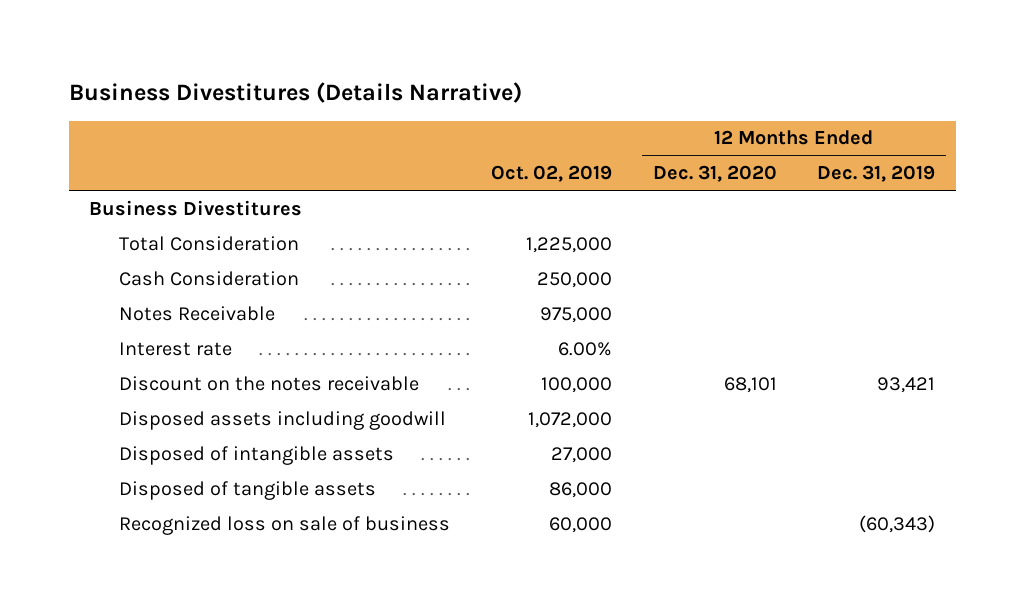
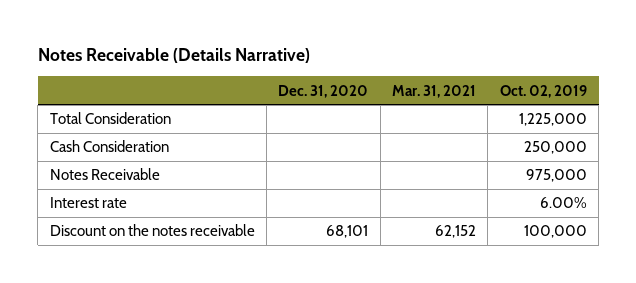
- Business Divestitures (Details Narrative)
+ Notes Receivable (Details Narrative)
- | Oct. 02, 2019 | 12 Months Ended Dec. 31, 2020 | 12 Months Ended Dec. 31, 2019
+ | Dec. 31, 2020 | Mar. 31, 2021 | Oct. 02, 2019
- Business Divestitures
- Disposed assets including goodwill | 1,072,000 | |
- Disposed of intangible assets | 27,000 | |
- Disposed of tangible assets | 86,000 | |
- Recognized loss on sale of business | 60,000 | | (60,343)

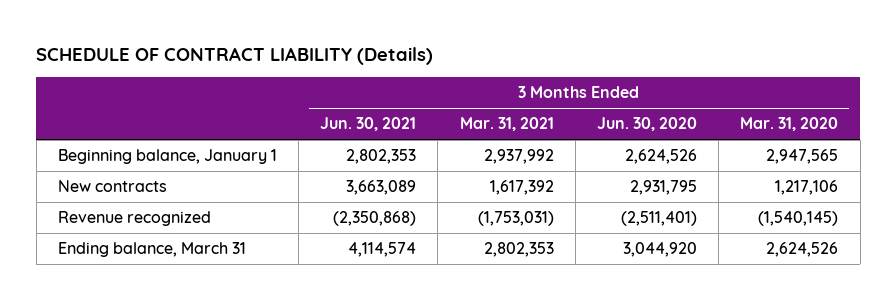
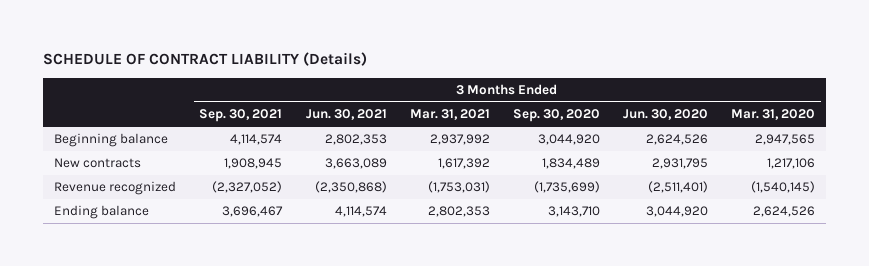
- | 3 Months Ended Jun. 30, 2021 | 3 Months Ended Mar. 31, 2021 | 3 Months Ended Jun. 30, 2020 | 3 Months Ended Mar. 31, 2020
+ | 3 Months Ended Sep. 30, 2021 | 3 Months Ended Jun. 30, 2021 | 3 Months Ended Mar. 31, 2021 | 3 Months Ended Sep. 30, 2020 | 3 Months Ended Jun. 30, 2020 | 3 Months Ended Mar. 31, 2020
- Beginning balance, January 1 | 2,802,353 | 2,937,992 | 2,624,526 | 2,947,565
+ Beginning balance | 4,114,574 | 2,802,353 | 2,937,992 | 3,044,920 | 2,624,526 | 2,947,565
- Ending balance, March 31 | 4,114,574 | 2,802,353 | 3,044,920 | 2,624,526
+ Ending balance | 3,696,467 | 4,114,574 | 2,802,353 | 3,143,710 | 3,044,920 | 2,624,526

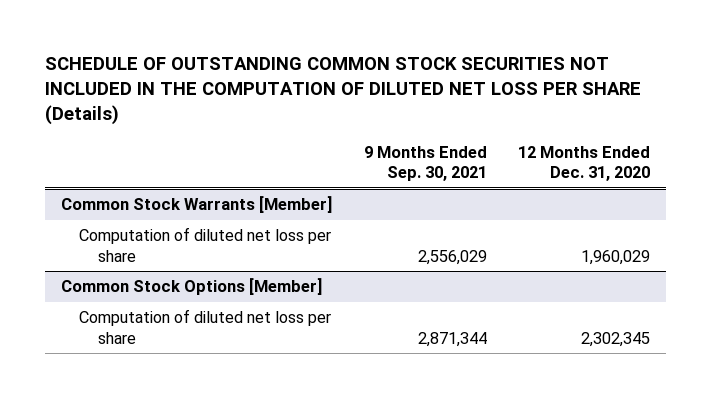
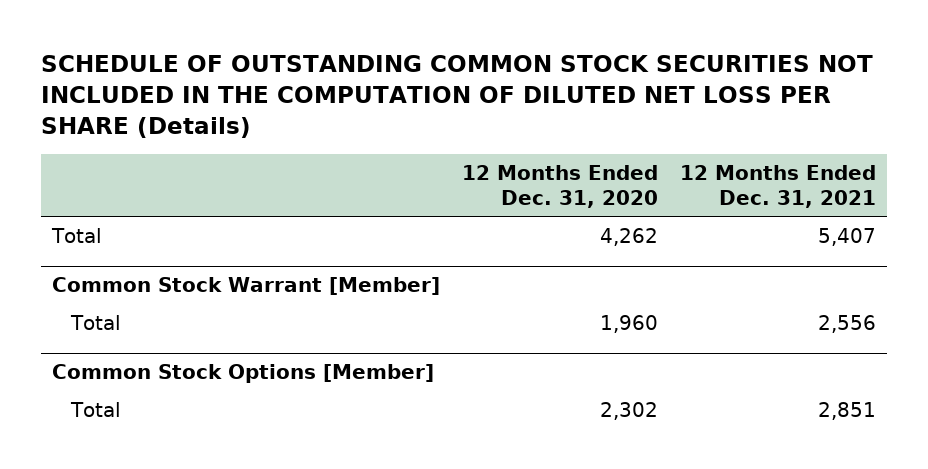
- | 9 Months Ended Sep. 30, 2021 | 12 Months Ended Dec. 31, 2020
+ | 12 Months Ended Dec. 31, 2020 | 12 Months Ended Dec. 31, 2021
- Common Stock Warrants [Member]
- Computation of diluted net loss per share | 2,556,029 | 1,960,029
+ Total | 4,262 | 5,407
+ Common Stock Warrant [Member]
+ Total | 1,960 | 2,556
@ Common Stock Options [Member]
- Computation of diluted net loss per share | 2,871,344 | 2,302,345
+ Total | 2,302 | 2,851

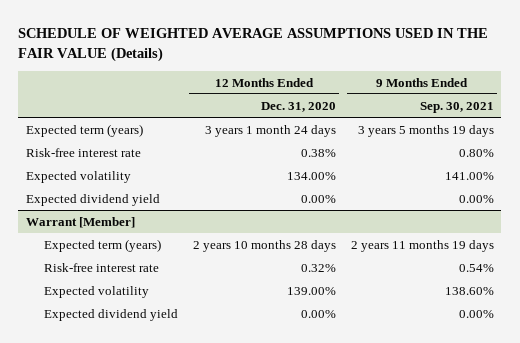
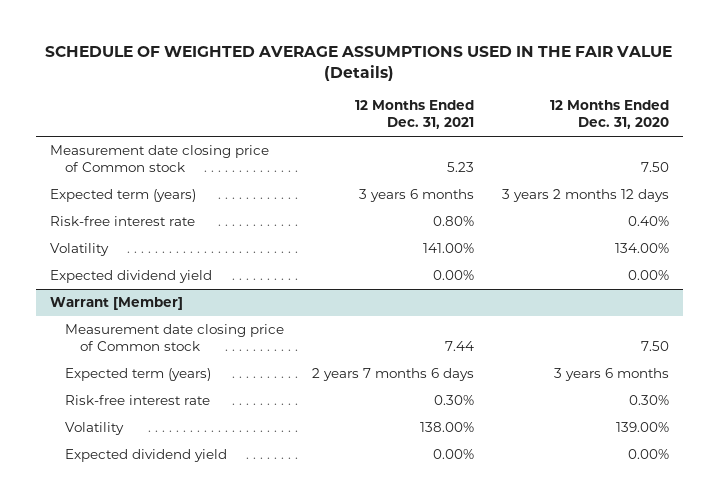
- | 12 Months Ended Dec. 31, 2020 | 9 Months Ended Sep. 30, 2021
+ | 12 Months Ended Dec. 31, 2021 | 12 Months Ended Dec. 31, 2020
- Expected term (years) | 3 years 1 month 24 days | 3 years 5 months 19 days
- Risk-free interest rate | 0.38% | 0.80%
- Expected volatility | 134.00% | 141.00%
+ Measurement date closing price of Common stock | 5.23 | 7.50
+ Expected term (years) | 3 years 6 months | 3 years 2 months 12 days
+ Risk-free interest rate | 0.80% | 0.40%
+ Volatility | 141.00% | 134.00%
@ Warrant [Member]
- Expected term (years) | 2 years 10 months 28 days | 2 years 11 months 19 days
- Risk-free interest rate | 0.32% | 0.54%
- Expected volatility | 139.00% | 138.60%
+ Measurement date closing price of Common stock | 7.44 | 7.50
+ Expected term (years) | 2 years 7 months 6 days | 3 years 6 months
+ Risk-free interest rate | 0.30% | 0.30%
+ Volatility | 138.00% | 139.00%

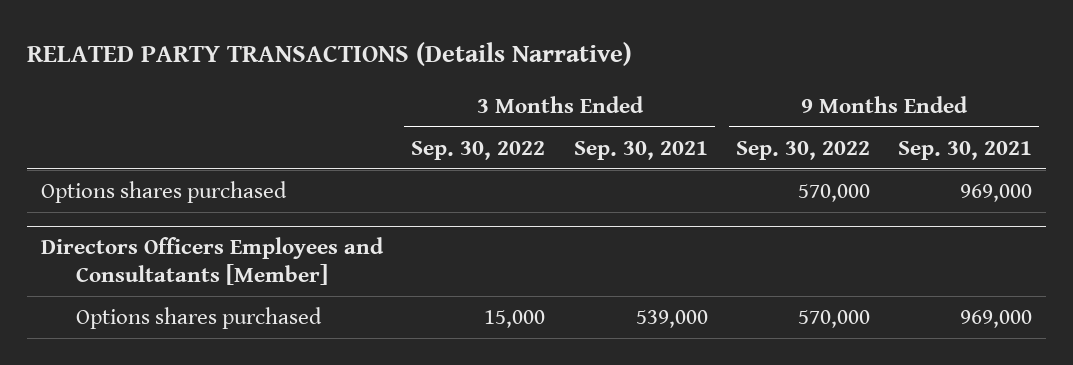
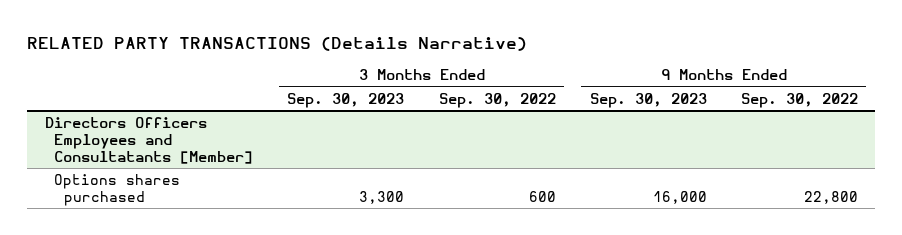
- | 3 Months Ended Sep. 30, 2022 | 3 Months Ended Sep. 30, 2021 | 9 Months Ended Sep. 30, 2022 | 9 Months Ended Sep. 30, 2021
+ | 3 Months Ended Sep. 30, 2023 | 3 Months Ended Sep. 30, 2022 | 9 Months Ended Sep. 30, 2023 | 9 Months Ended Sep. 30, 2022
- Options shares purchased | | | 570,000 | 969,000
@ Directors Officers Employees and Consultatants [Member]
- Options shares purchased | 15,000 | 539,000 | 570,000 | 969,000
+ Options shares purchased | 3,300 | 600 | 16,000 | 22,800

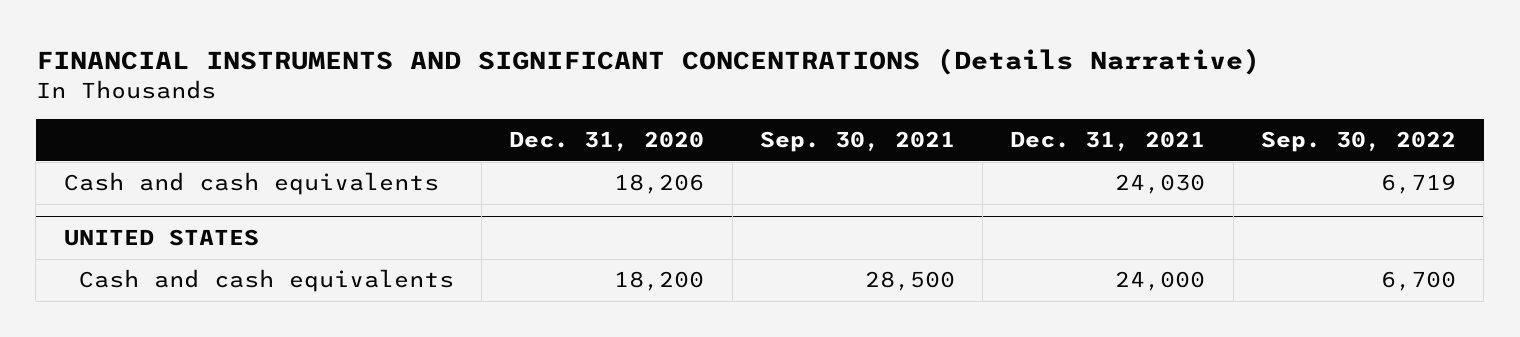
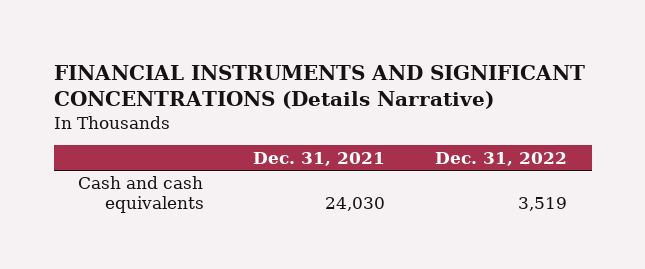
- | Dec. 31, 2020 | Sep. 30, 2021 | Dec. 31, 2021 | Sep. 30, 2022
+ | Dec. 31, 2021 | Dec. 31, 2022
- UNITED STATES
- Cash and cash equivalents | 18,200 | 28,500 | 24,000 | 6,700

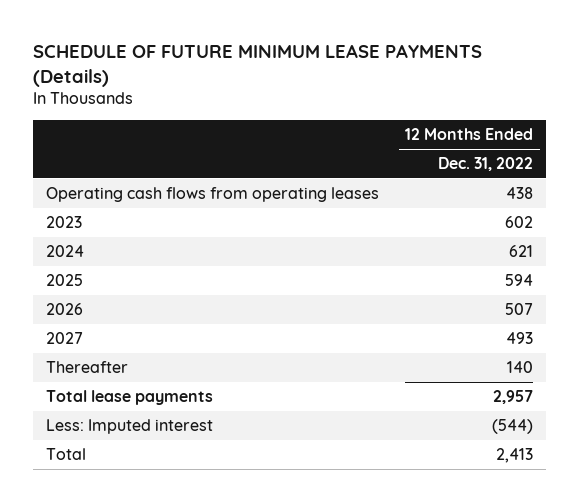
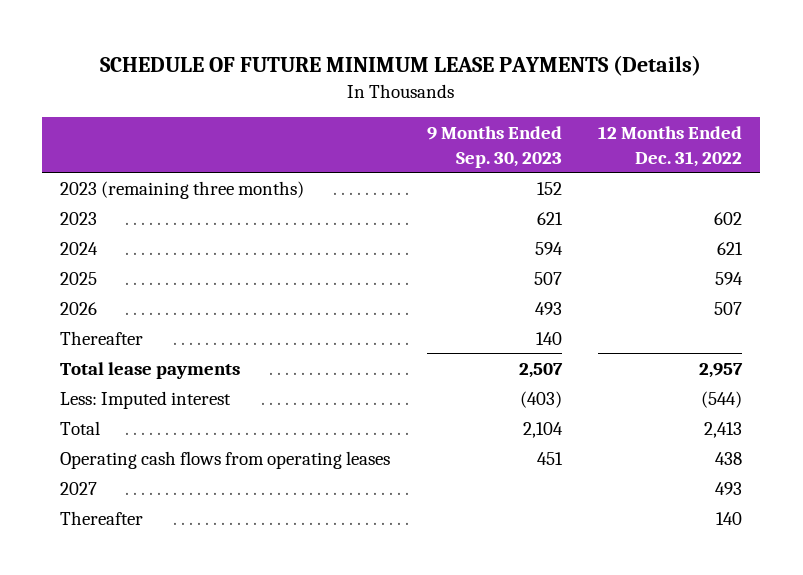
- | 12 Months Ended Dec. 31, 2022
+ | 9 Months Ended Sep. 30, 2023 | 12 Months Ended Dec. 31, 2022
+ 2023 (remaining three months) | 152 |
+ Thereafter | 140 |
moved down: Operating cash flows from operating leases | 451 | 438
moved down: 2027 | | 493
moved down: Thereafter | | 140

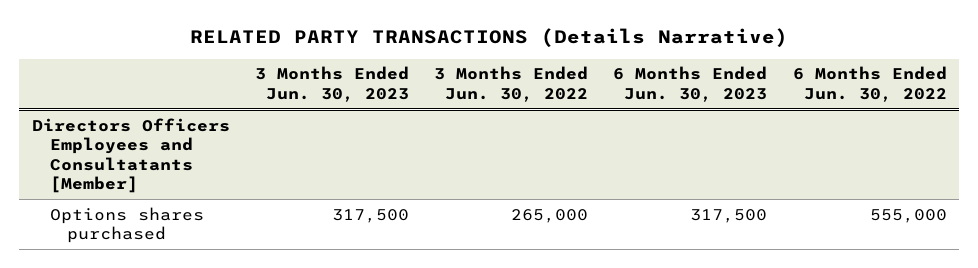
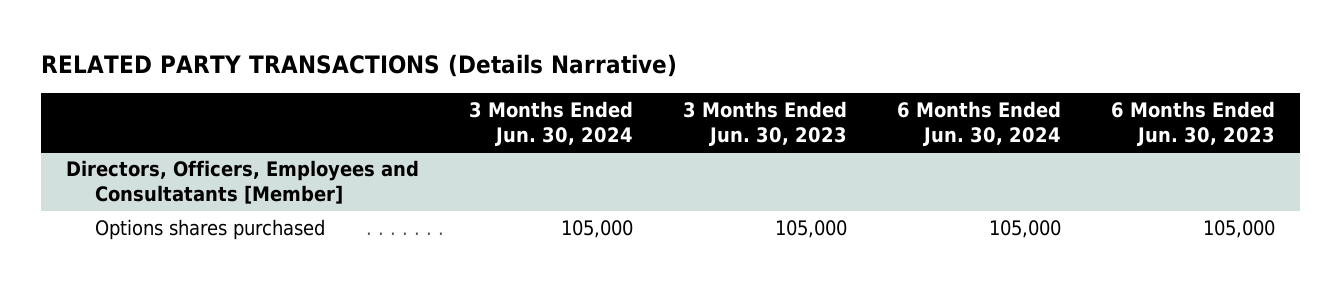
- | 3 Months Ended Jun. 30, 2023 | 3 Months Ended Jun. 30, 2022 | 6 Months Ended Jun. 30, 2023 | 6 Months Ended Jun. 30, 2022
+ | 3 Months Ended Jun. 30, 2024 | 3 Months Ended Jun. 30, 2023 | 6 Months Ended Jun. 30, 2024 | 6 Months Ended Jun. 30, 2023
- Directors Officers Employees and Consultatants [Member]
- Options shares purchased | 317,500 | 265,000 | 317,500 | 555,000
+ Directors, Officers, Employees and Consultatants [Member]
+ Options shares purchased | 105,000 | 105,000 | 105,000 | 105,000

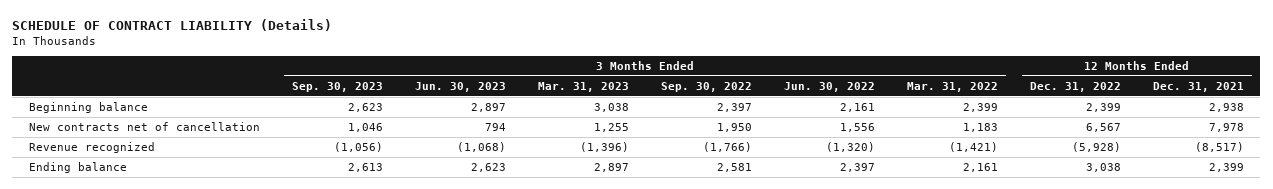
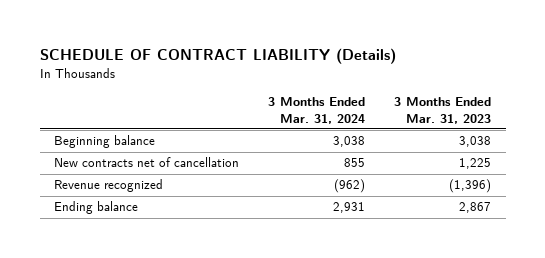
- | 3 Months Ended Sep. 30, 2023 | 3 Months Ended Jun. 30, 2023 | 3 Months Ended Mar. 31, 2023 | 3 Months Ended Sep. 30, 2022 | 3 Months Ended Jun. 30, 2022 | 3 Months Ended Mar. 31, 2022 | 12 Months Ended Dec. 31, 2022 | 12 Months Ended Dec. 31, 2021
+ | 3 Months Ended Mar. 31, 2024 | 3 Months Ended Mar. 31, 2023
- New contracts net of cancellation | 1,046 | 794 | 1,255 | 1,950 | 1,556 | 1,183 | 6,567 | 7,978
+ New contracts net of cancellation | 855 | 1,225
- Ending balance | 2,613 | 2,623 | 2,897 | 2,581 | 2,397 | 2,161 | 3,038 | 2,399
+ Ending balance | 2,931 | 2,867

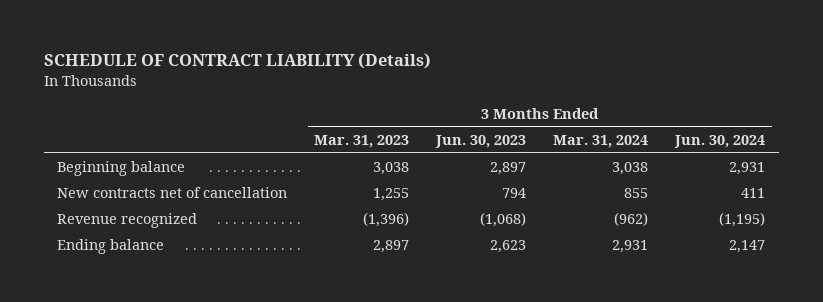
- | 3 Months Ended Mar. 31, 2024 | 3 Months Ended Mar. 31, 2023
+ | 3 Months Ended Mar. 31, 2023 | 3 Months Ended Jun. 30, 2023 | 3 Months Ended Mar. 31, 2024 | 3 Months Ended Jun. 30, 2024
- New contracts net of cancellation | 855 | 1,225
+ New contracts net of cancellation | 1,255 | 794 | 855 | 411
- Ending balance | 2,931 | 2,867
+ Ending balance | 2,897 | 2,623 | 2,931 | 2,147

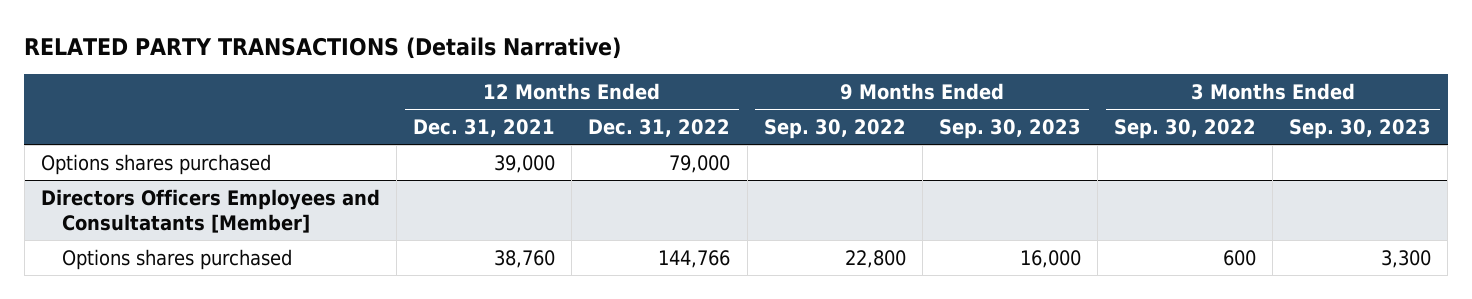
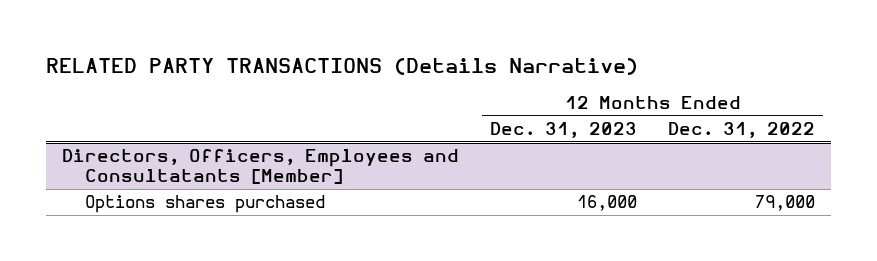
- | 12 Months Ended Dec. 31, 2021 | 12 Months Ended Dec. 31, 2022 | 9 Months Ended Sep. 30, 2022 | 9 Months Ended Sep. 30, 2023 | 3 Months Ended Sep. 30, 2022 | 3 Months Ended Sep. 30, 2023
+ | 12 Months Ended Dec. 31, 2023 | 12 Months Ended Dec. 31, 2022
+ Directors, Officers, Employees and Consultatants [Member]
- Directors Officers Employees and Consultatants [Member]
- Options shares purchased | 38,760 | 144,766 | 22,800 | 16,000 | 600 | 3,300

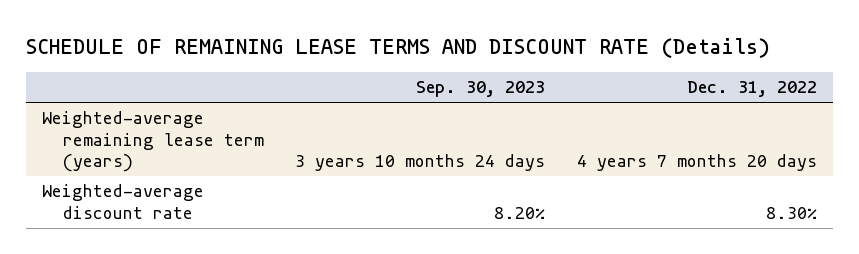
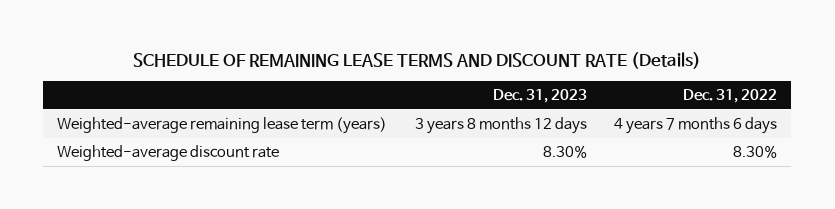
- | Sep. 30, 2023 | Dec. 31, 2022
+ | Dec. 31, 2023 | Dec. 31, 2022
- Weighted-average remaining lease term (years) | 3 years 10 months 24 days | 4 years 7 months 20 days
+ Weighted-average remaining lease term (years) | 3 years 8 months 12 days | 4 years 7 months 6 days

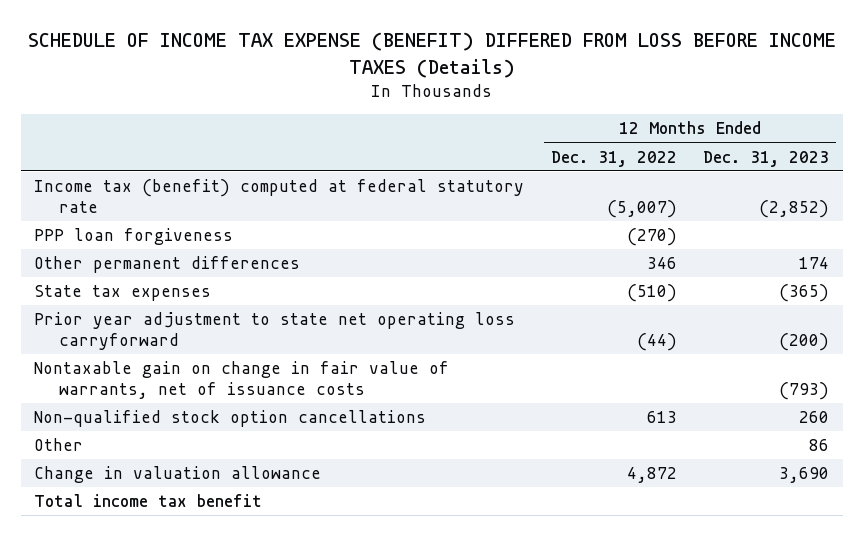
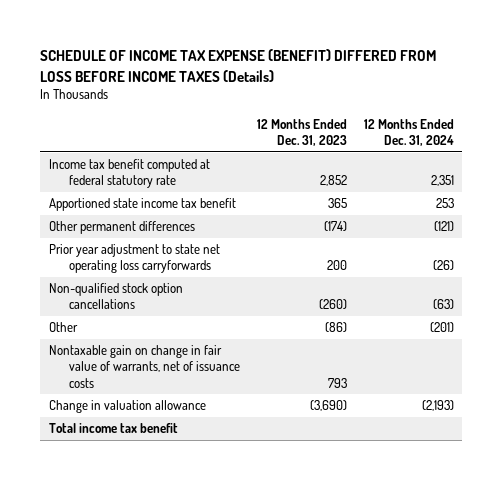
- | 12 Months Ended Dec. 31, 2022 | 12 Months Ended Dec. 31, 2023
+ | 12 Months Ended Dec. 31, 2023 | 12 Months Ended Dec. 31, 2024
- Income tax (benefit) computed at federal statutory rate | (5,007) | (2,852)
- PPP loan forgiveness | (270) |
- Other permanent differences | 346 | 174
- State tax expenses | (510) | (365)
- Prior year adjustment to state net operating loss carryforward | (44) | (200)
- Nontaxable gain on change in fair value of warrants, net of issuance costs | | (793)
- Non-qualified stock option cancellations | 613 | 260
- Other | | 86
- Change in valuation allowance | 4,872 | 3,690
+ Income tax benefit computed at federal statutory rate | 2,852 | 2,351
+ Apportioned state income tax benefit | 365 | 253
+ Other permanent differences | (174) | (121)
+ Prior year adjustment to state net operating loss carryforwards | 200 | (26)
+ Non-qualified stock option cancellations | (260) | (63)
+ Other | (86) | (201)
+ Nontaxable gain on change in fair value of warrants, net of issuance costs | 793 |
+ Change in valuation allowance | (3,690) | (2,193)

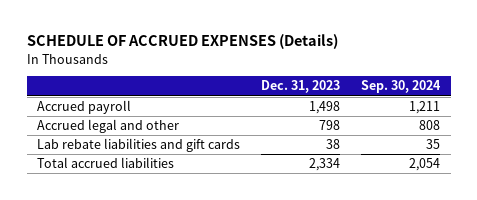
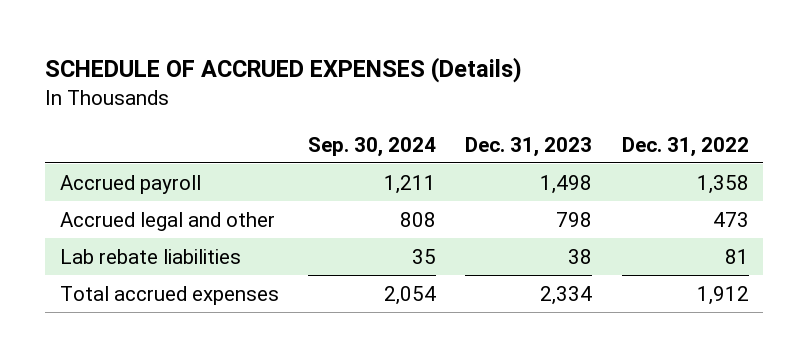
- | Dec. 31, 2023 | Sep. 30, 2024
+ | Sep. 30, 2024 | Dec. 31, 2023 | Dec. 31, 2022
- Lab rebate liabilities and gift cards | 38 | 35
- Total accrued liabilities | 2,334 | 2,054
+ Lab rebate liabilities | 35 | 38 | 81
+ Total accrued expenses | 2,054 | 2,334 | 1,912

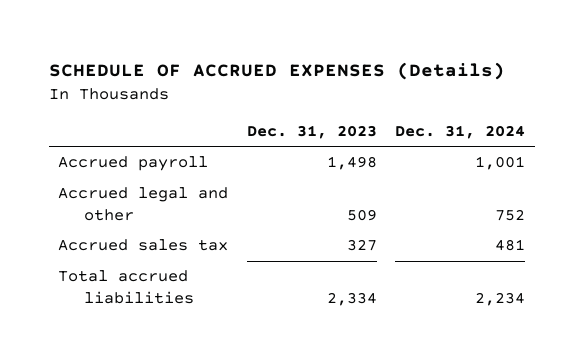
- | Sep. 30, 2024 | Dec. 31, 2023 | Dec. 31, 2022
+ | Dec. 31, 2023 | Dec. 31, 2024
- Accrued legal and other | 808 | 798 | 473
- Lab rebate liabilities | 35 | 38 | 81
- Total accrued expenses | 2,054 | 2,334 | 1,912
+ Accrued legal and other | 509 | 752
+ Accrued sales tax | 327 | 481
+ Total accrued liabilities | 2,334 | 2,234

